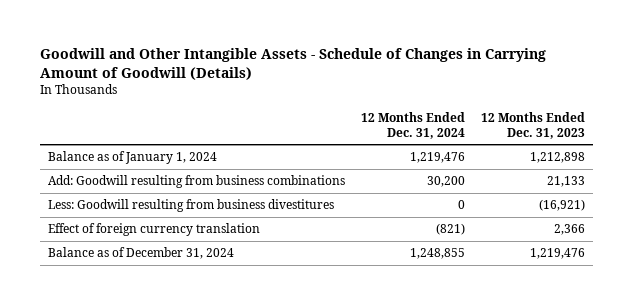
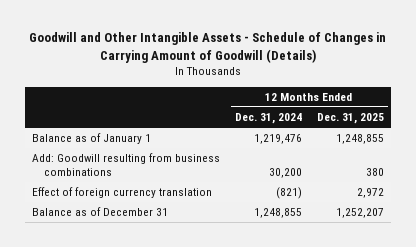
- | 12 Months Ended Dec. 31, 2024 | 12 Months Ended Dec. 31, 2023
+ | 12 Months Ended Dec. 31, 2024 | 12 Months Ended Dec. 31, 2025
- Balance as of January 1, 2024 | 1,219,476 | 1,212,898
+ Balance as of January 1 | 1,219,476 | 1,248,855
- Less: Goodwill resulting from business divestitures | 0 | (16,921)
- Balance as of December 31, 2024 | 1,248,855 | 1,219,476
+ Balance as of December 31 | 1,248,855 | 1,252,207

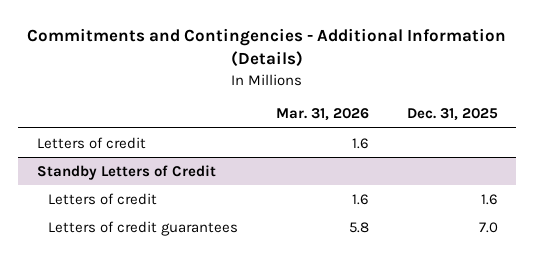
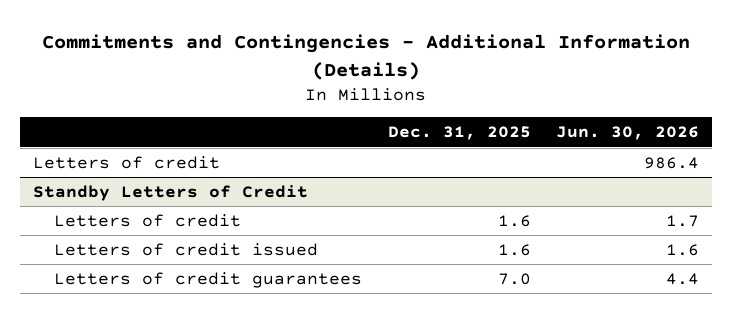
- | Mar. 31, 2026 | Dec. 31, 2025
+ | Dec. 31, 2025 | Jun. 30, 2026
@ Standby Letters of Credit
+ Letters of credit issued | 1.6 | 1.6

